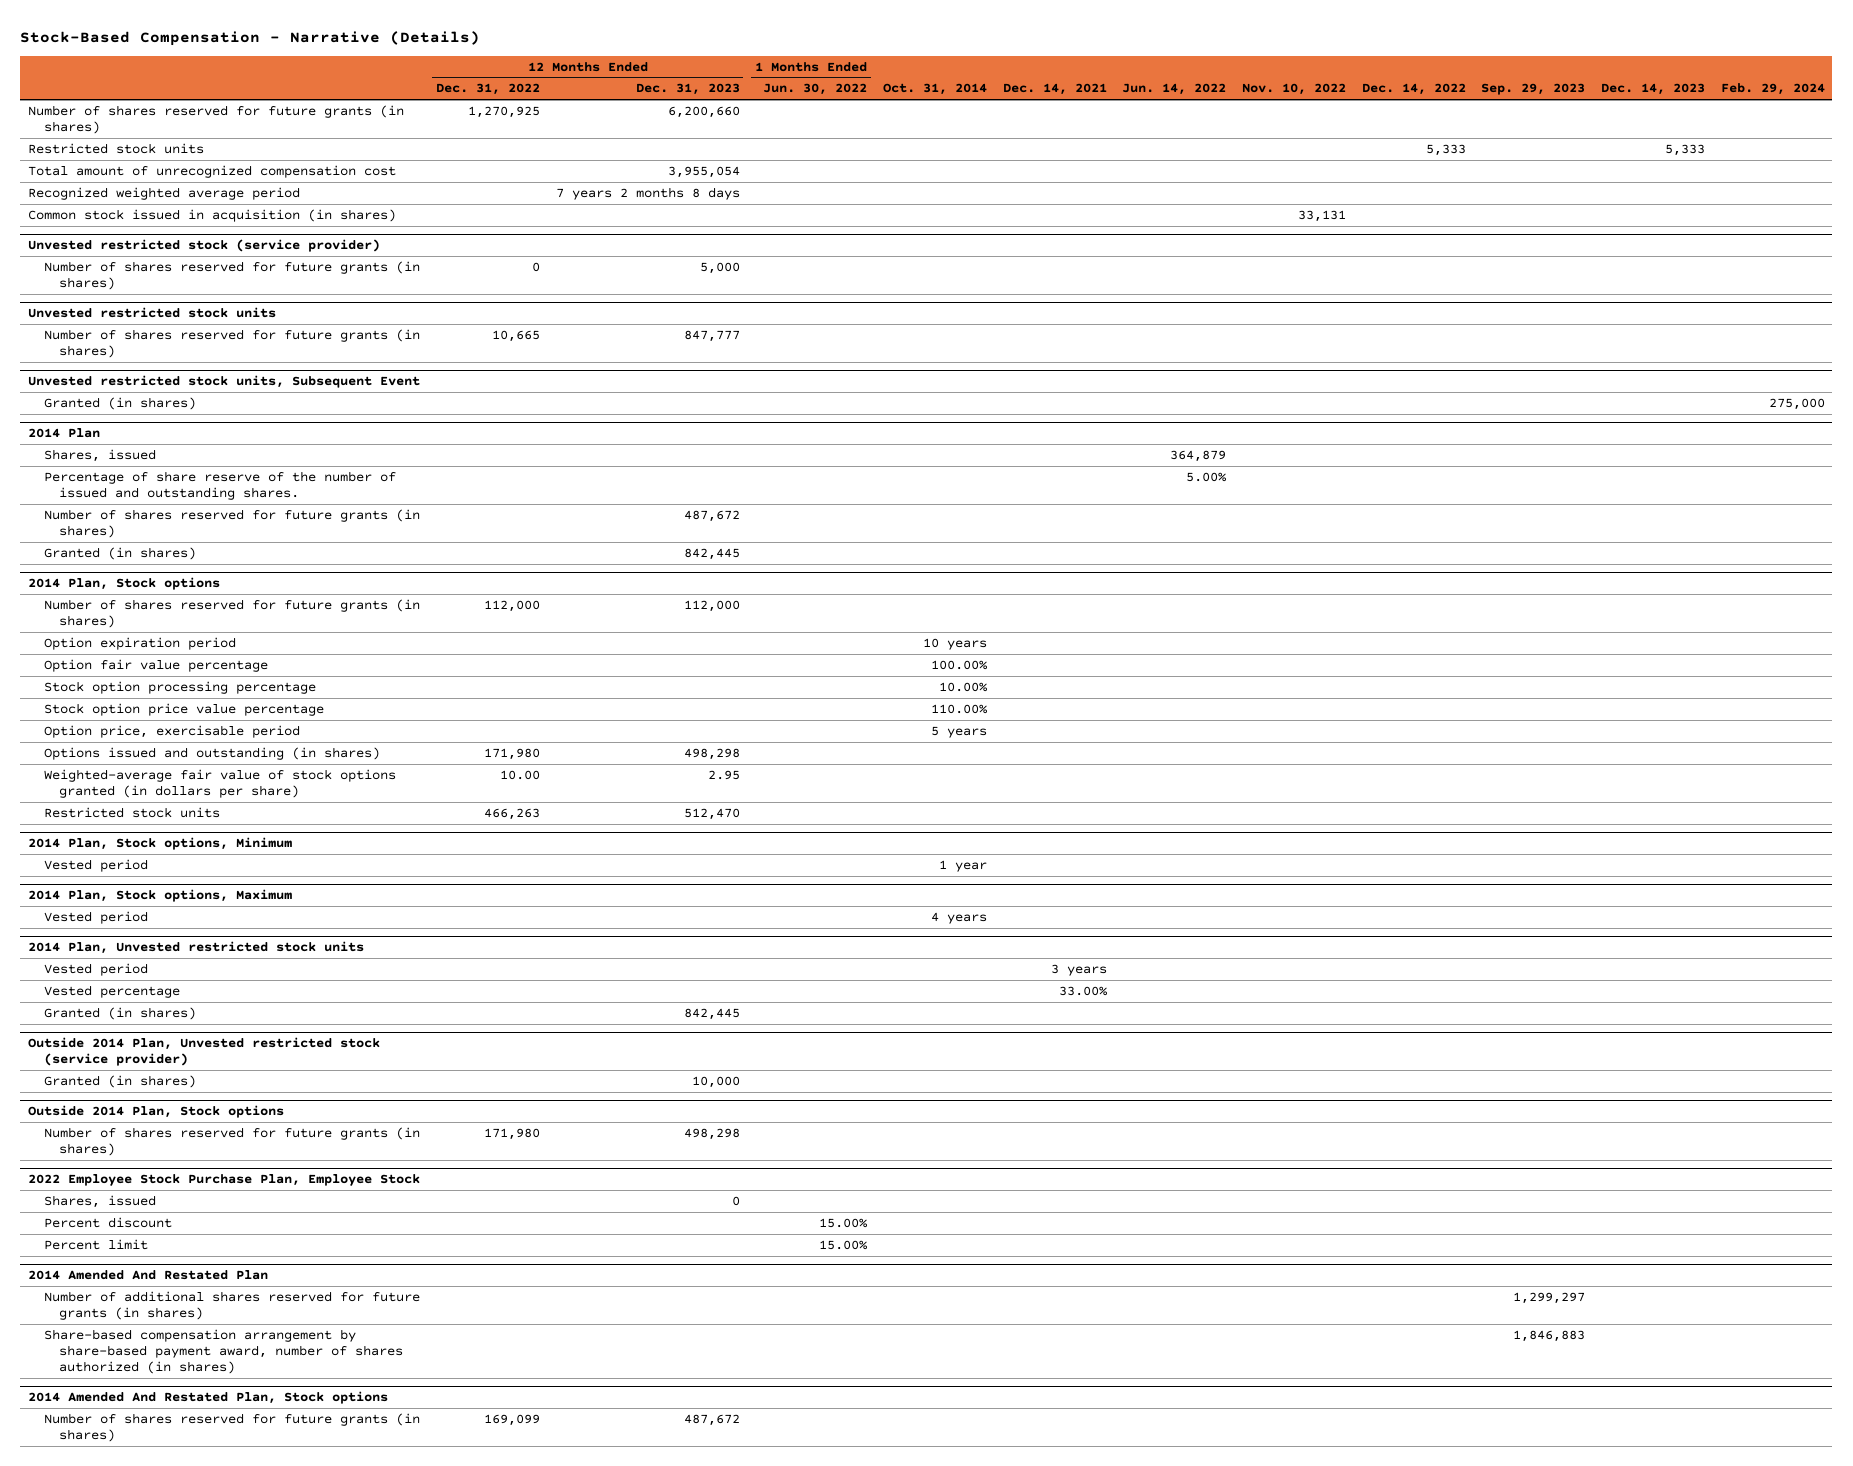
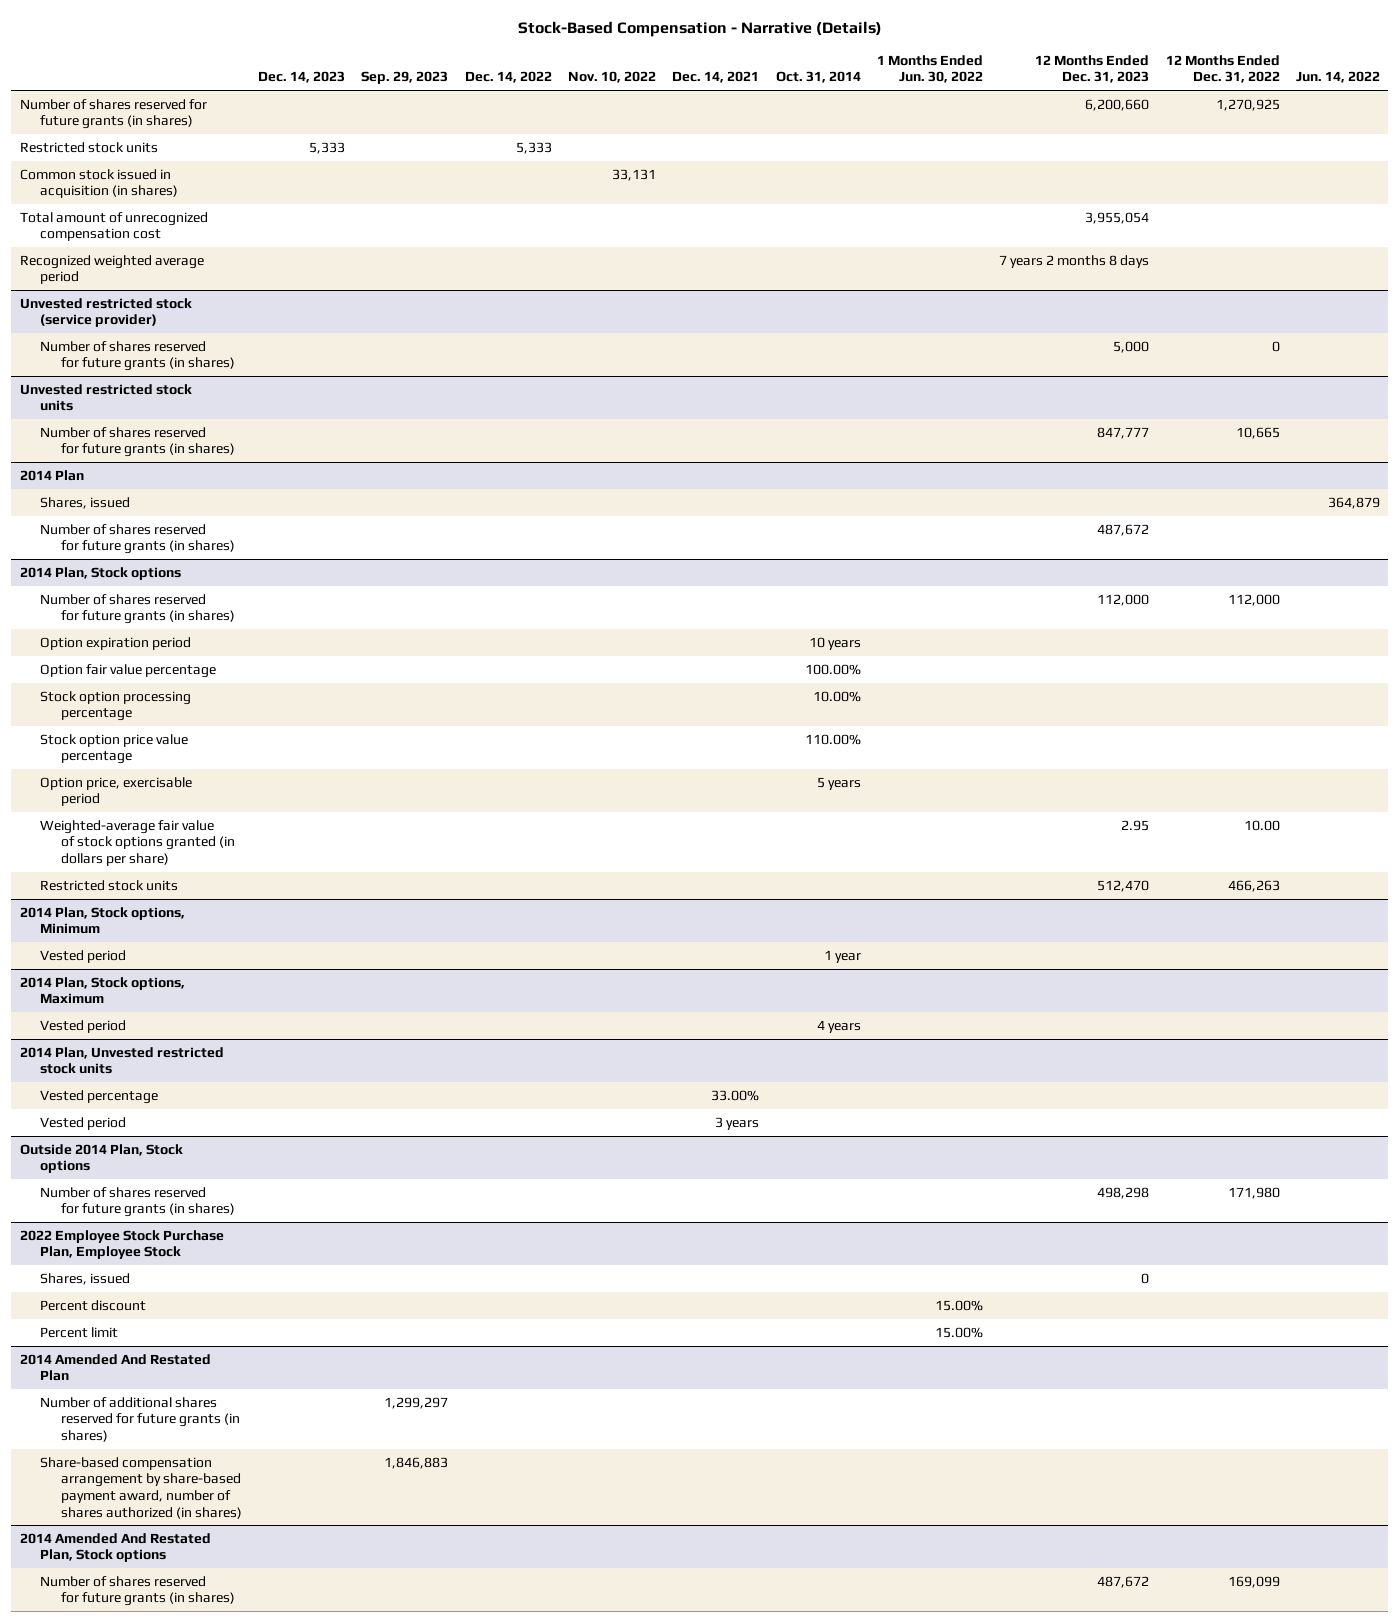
- | 12 Months Ended Dec. 31, 2022 | 12 Months Ended Dec. 31, 2023 | 1 Months Ended Jun. 30, 2022 | Oct. 31, 2014 | Dec. 14, 2021 | Jun. 14, 2022 | Nov. 10, 2022 | Dec. 14, 2022 | Sep. 29, 2023 | Dec. 14, 2023 | Feb. 29, 2024
+ | Dec. 14, 2023 | Sep. 29, 2023 | Dec. 14, 2022 | Nov. 10, 2022 | Dec. 14, 2021 | Oct. 31, 2014 | 1 Months Ended Jun. 30, 2022 | 12 Months Ended Dec. 31, 2023 | 12 Months Ended Dec. 31, 2022 | Jun. 14, 2022
moved up: Common stock issued in acquisition (in shares) | | | | 33,131 | | | | | |
- Unvested restricted stock units, Subsequent Event
- Granted (in shares) | | | | | | | | | | | 275,000
@ 2014 Plan
- Percentage of share reserve of the number of issued and outstanding shares. | | | | | | 5.00% | | | | |
- Granted (in shares) | | 842,445 | | | | | | | | |
@ 2014 Plan, Stock options
- Options issued and outstanding (in shares) | 171,980 | 498,298 | | | | | | | | |
@ 2014 Plan, Unvested restricted stock units
- Granted (in shares) | | 842,445 | | | | | | | | |
- Outside 2014 Plan, Unvested restricted stock (service provider)
- Granted (in shares) | | 10,000 | | | | | | | | |
@ 2014 Plan, Unvested restricted stock units
moved down: Vested period | | | | | 3 years | | | | |

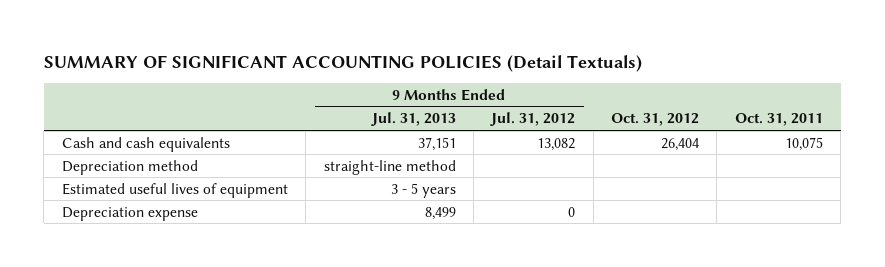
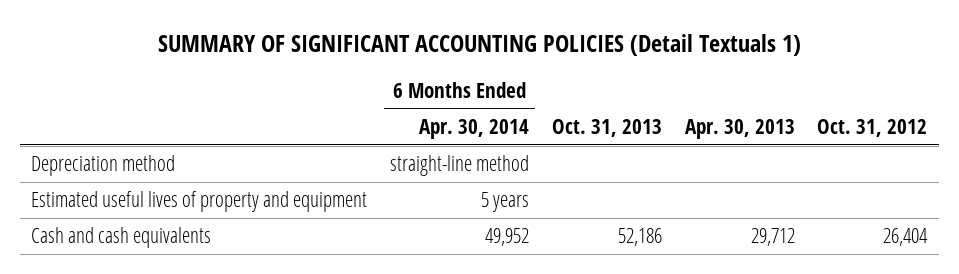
- SUMMARY OF SIGNIFICANT ACCOUNTING POLICIES (Detail Textuals)
+ SUMMARY OF SIGNIFICANT ACCOUNTING POLICIES (Detail Textuals 1)
- | 9 Months Ended Jul. 31, 2013 | 9 Months Ended Jul. 31, 2012 | Oct. 31, 2012 | Oct. 31, 2011
+ | 6 Months Ended Apr. 30, 2014 | Oct. 31, 2013 | Apr. 30, 2013 | Oct. 31, 2012
- Estimated useful lives of equipment | 3 - 5 years | | |
- Depreciation expense | 8,499 | 0 | |
+ Estimated useful lives of property and equipment | 5 years | | |
moved down: Cash and cash equivalents | 49,952 | 52,186 | 29,712 | 26,404

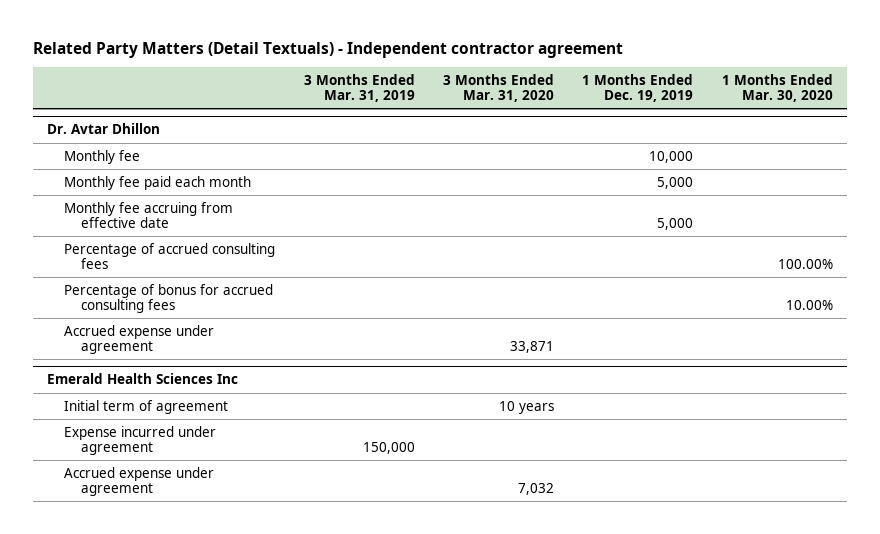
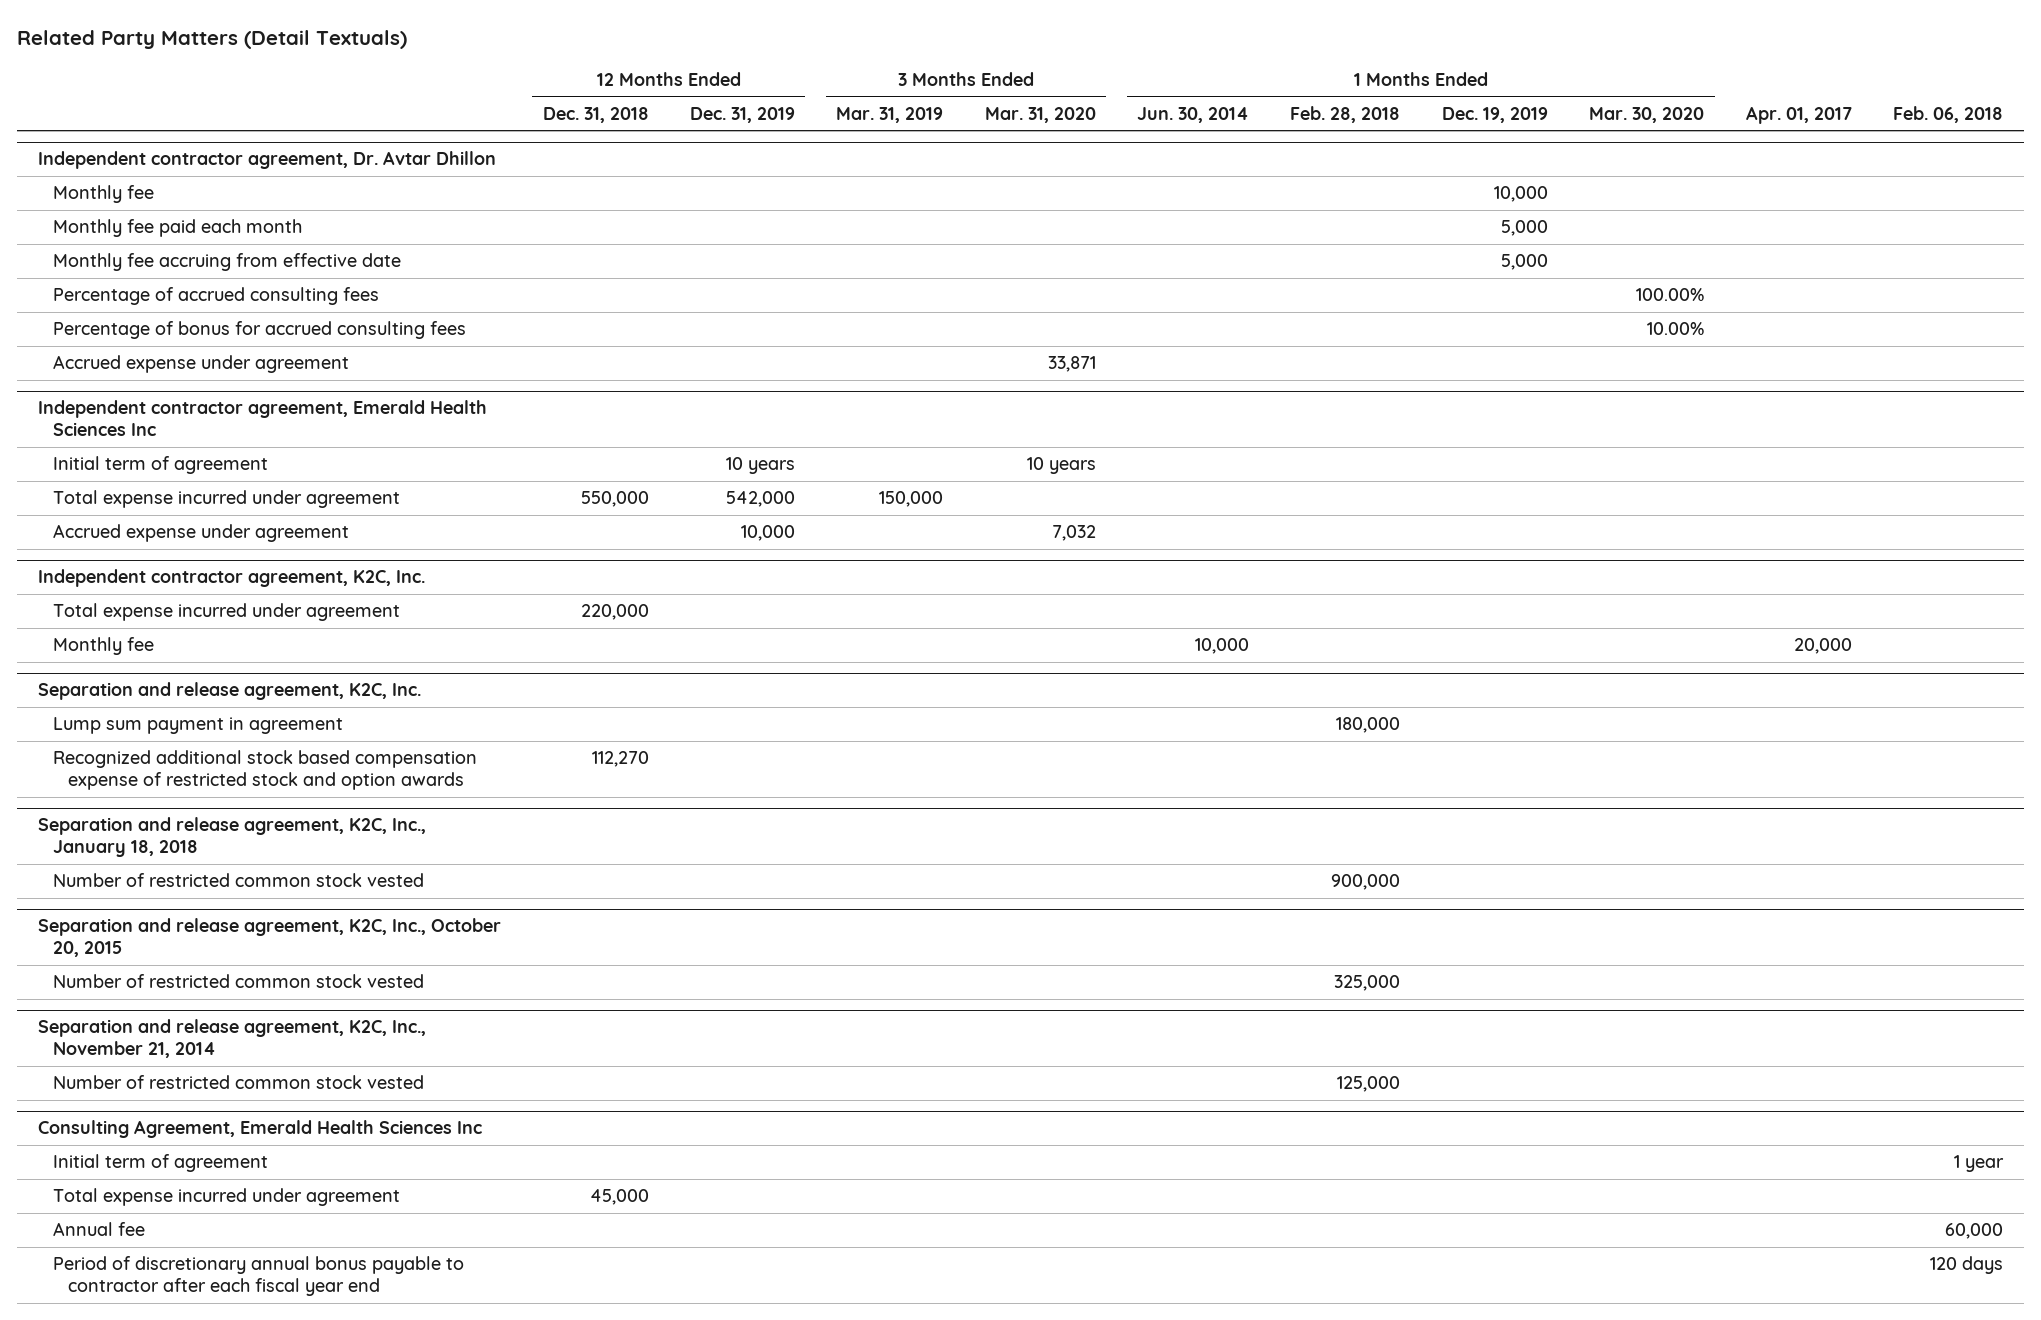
- Related Party Matters (Detail Textuals) - Independent contractor agreement
+ Related Party Matters (Detail Textuals)
- | 3 Months Ended Mar. 31, 2019 | 3 Months Ended Mar. 31, 2020 | 1 Months Ended Dec. 19, 2019 | 1 Months Ended Mar. 30, 2020
+ | 12 Months Ended Dec. 31, 2018 | 12 Months Ended Dec. 31, 2019 | 3 Months Ended Mar. 31, 2019 | 3 Months Ended Mar. 31, 2020 | 1 Months Ended Jun. 30, 2014 | 1 Months Ended Feb. 28, 2018 | 1 Months Ended Dec. 19, 2019 | 1 Months Ended Mar. 30, 2020 | Apr. 01, 2017 | Feb. 06, 2018
- Dr. Avtar Dhillon
+ Independent contractor agreement, Dr. Avtar Dhillon
- Emerald Health Sciences Inc
+ Independent contractor agreement, Emerald Health Sciences Inc
- Expense incurred under agreement | 150,000 | | |
+ Total expense incurred under agreement | 550,000 | 542,000 | 150,000 | | | | | | |
+ Independent contractor agreement, K2C, Inc.
+ Total expense incurred under agreement | 220,000 | | | | | | | | |
+ Monthly fee | | | | | 10,000 | | | | 20,000 |
+ Separation and release agreement, K2C, Inc.
+ Lump sum payment in agreement | | | | | | 180,000 | | | |
+ Recognized additional stock based compensation expense of restricted stock and option awards | 112,270 | | | | | | | | |
+ Separation and release agreement, K2C, Inc., January 18, 2018
+ Number of restricted common stock vested | | | | | | 900,000 | | | |
+ Separation and release agreement, K2C, Inc., October 20, 2015
+ Number of restricted common stock vested | | | | | | 325,000 | | | |
+ Separation and release agreement, K2C, Inc., November 21, 2014
+ Number of restricted common stock vested | | | | | | 125,000 | | | |
+ Consulting Agreement, Emerald Health Sciences Inc
+ Initial term of agreement | | | | | | | | | | 1 year
+ Total expense incurred under agreement | 45,000 | | | | | | | | |
+ Annual fee | | | | | | | | | | 60,000
+ Period of discretionary annual bonus payable to contractor after each fiscal year end | | | | | | | | | | 120 days

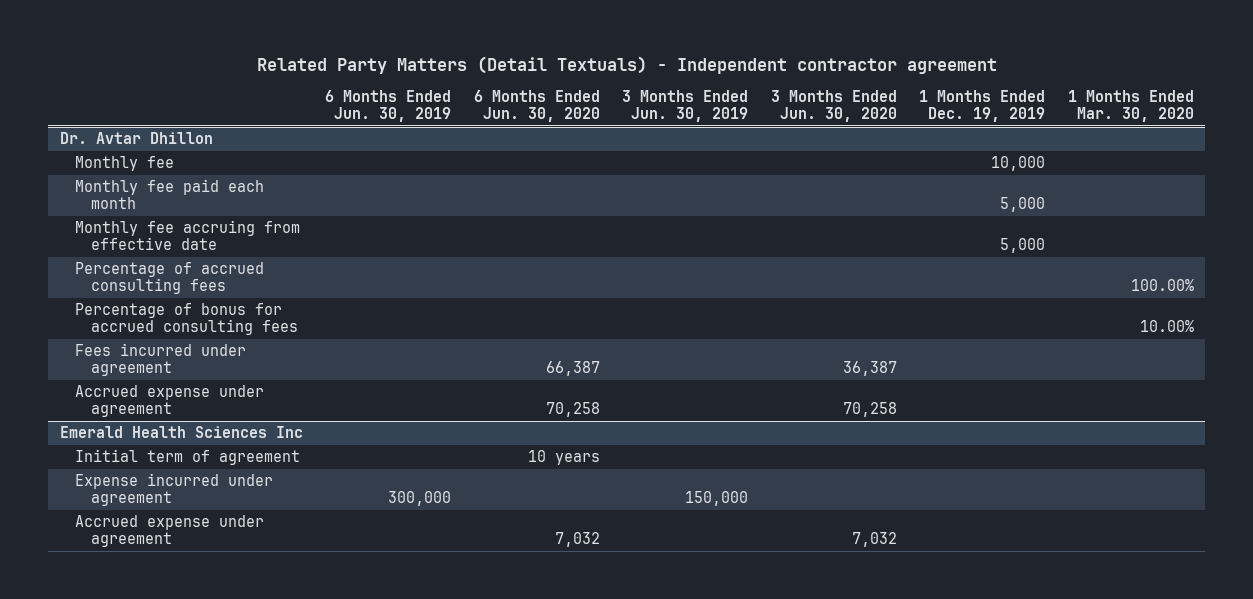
- Related Party Matters (Detail Textuals)
+ Related Party Matters (Detail Textuals) - Independent contractor agreement
- | 12 Months Ended Dec. 31, 2018 | 12 Months Ended Dec. 31, 2019 | 3 Months Ended Mar. 31, 2019 | 3 Months Ended Mar. 31, 2020 | 1 Months Ended Jun. 30, 2014 | 1 Months Ended Feb. 28, 2018 | 1 Months Ended Dec. 19, 2019 | 1 Months Ended Mar. 30, 2020 | Apr. 01, 2017 | Feb. 06, 2018
+ | 6 Months Ended Jun. 30, 2019 | 6 Months Ended Jun. 30, 2020 | 3 Months Ended Jun. 30, 2019 | 3 Months Ended Jun. 30, 2020 | 1 Months Ended Dec. 19, 2019 | 1 Months Ended Mar. 30, 2020
- Independent contractor agreement, Dr. Avtar Dhillon
+ Dr. Avtar Dhillon
+ Fees incurred under agreement | | 66,387 | | 36,387 | |
- Independent contractor agreement, Emerald Health Sciences Inc
- Initial term of agreement | | 10 years | | 10 years | | | | | |
- Total expense incurred under agreement | 550,000 | 542,000 | 150,000 | | | | | | |
- Accrued expense under agreement | | 10,000 | | 7,032 | | | | | |
- Independent contractor agreement, K2C, Inc.
- Total expense incurred under agreement | 220,000 | | | | | | | | |
- Monthly fee | | | | | 10,000 | | | | 20,000 |
- Separation and release agreement, K2C, Inc.
- Lump sum payment in agreement | | | | | | 180,000 | | | |
- Recognized additional stock based compensation expense of restricted stock and option awards | 112,270 | | | | | | | | |
- Separation and release agreement, K2C, Inc., January 18, 2018
- Number of restricted common stock vested | | | | | | 900,000 | | | |
- Separation and release agreement, K2C, Inc., October 20, 2015
- Number of restricted common stock vested | | | | | | 325,000 | | | |
- Separation and release agreement, K2C, Inc., November 21, 2014
- Number of restricted common stock vested | | | | | | 125,000 | | | |
- Consulting Agreement, Emerald Health Sciences Inc
+ Emerald Health Sciences Inc
- Total expense incurred under agreement | 45,000 | | | | | | | | |
- Annual fee | | | | | | | | | | 60,000
- Period of discretionary annual bonus payable to contractor after each fiscal year end | | | | | | | | | | 120 days
+ Expense incurred under agreement | 300,000 | | 150,000 | | |
+ Accrued expense under agreement | | 7,032 | | 7,032 | |

